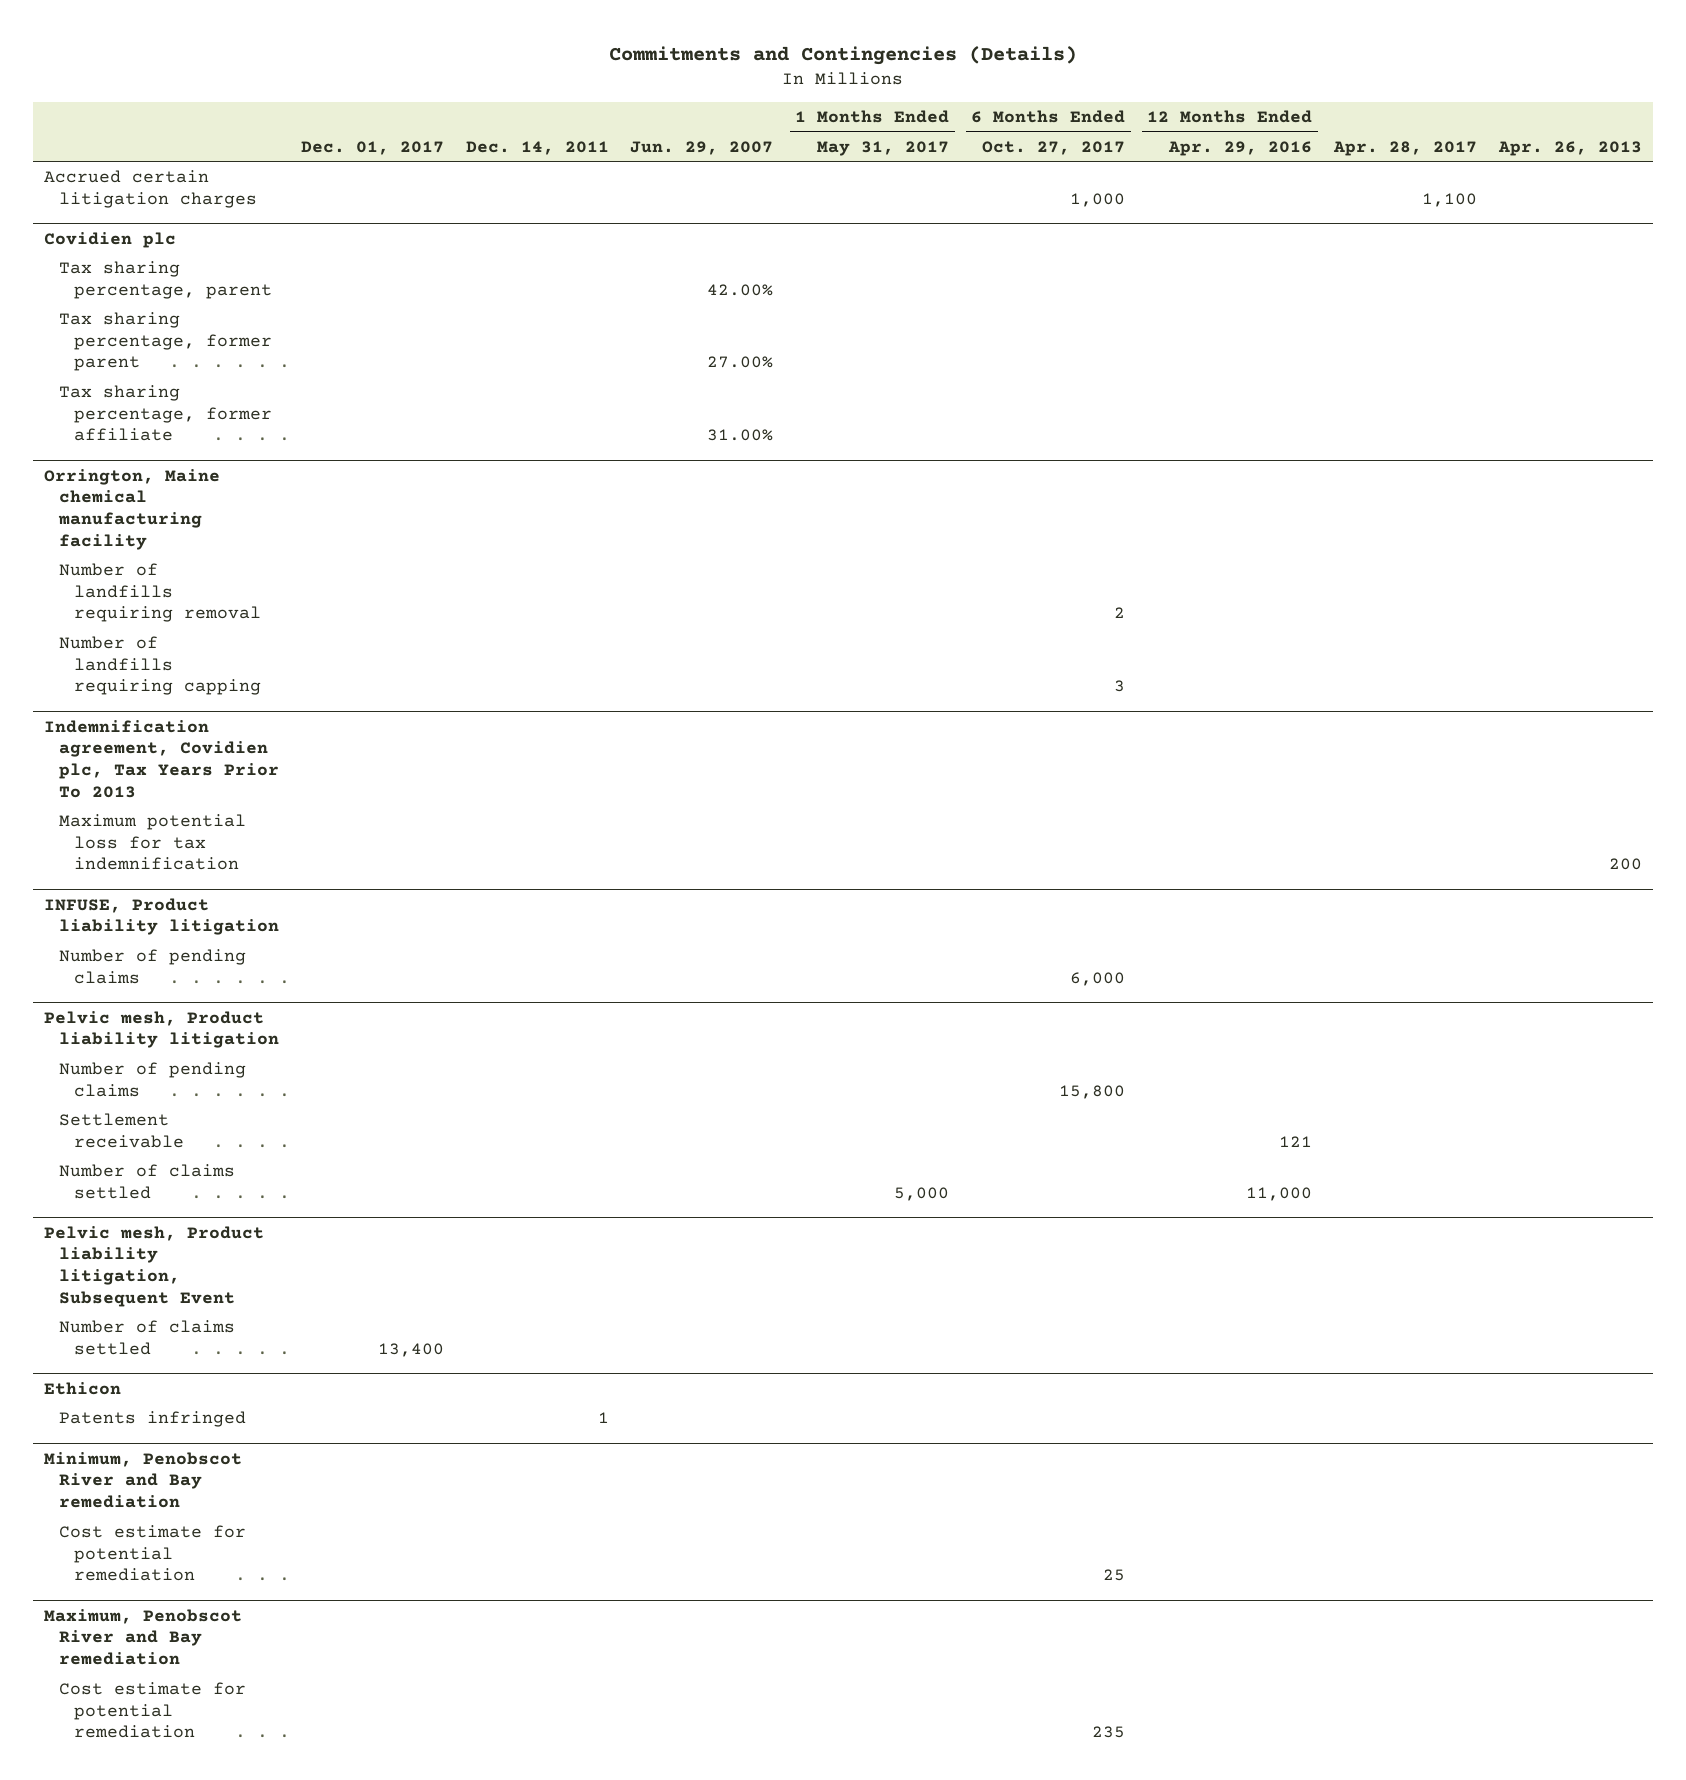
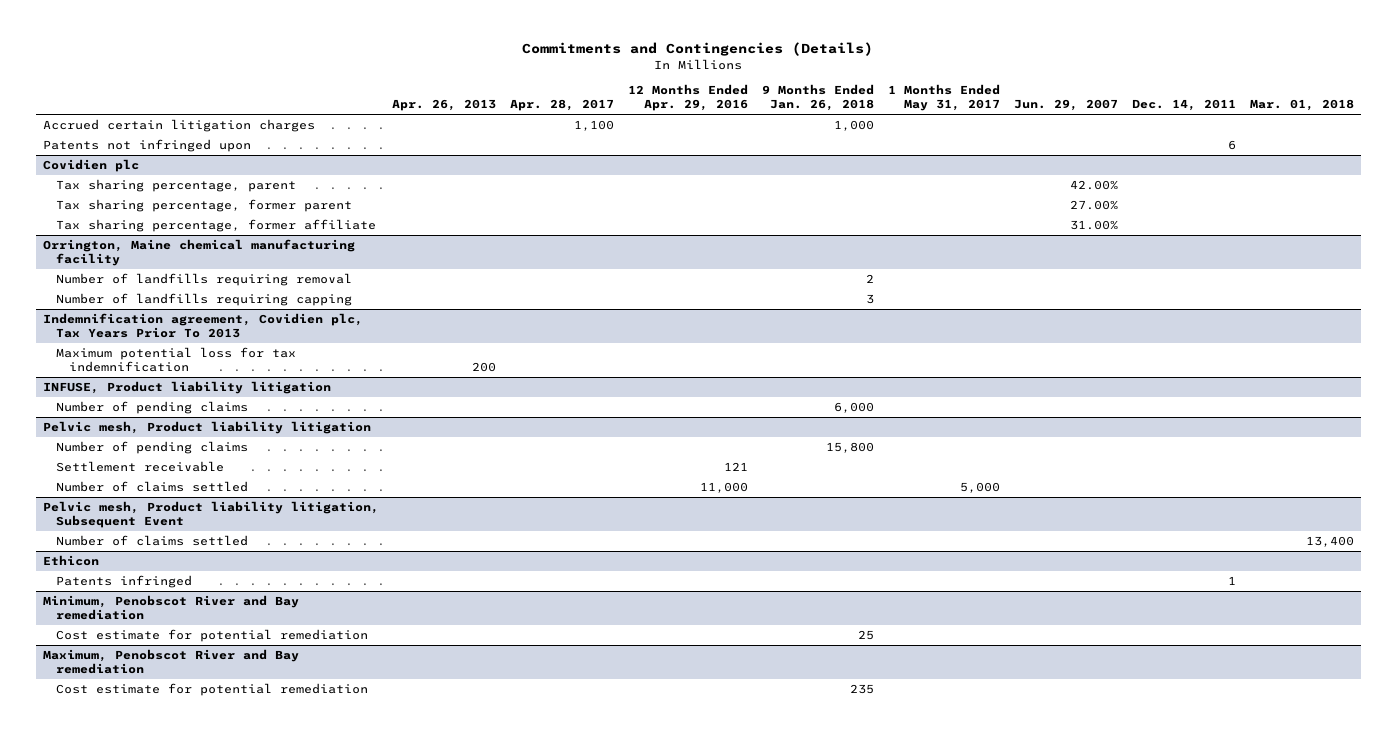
- | Dec. 01, 2017 | Dec. 14, 2011 | Jun. 29, 2007 | 1 Months Ended May 31, 2017 | 6 Months Ended Oct. 27, 2017 | 12 Months Ended Apr. 29, 2016 | Apr. 28, 2017 | Apr. 26, 2013
+ | Apr. 26, 2013 | Apr. 28, 2017 | 12 Months Ended Apr. 29, 2016 | 9 Months Ended Jan. 26, 2018 | 1 Months Ended May 31, 2017 | Jun. 29, 2007 | Dec. 14, 2011 | Mar. 01, 2018
+ Patents not infringed upon | | | | | | | 6 |

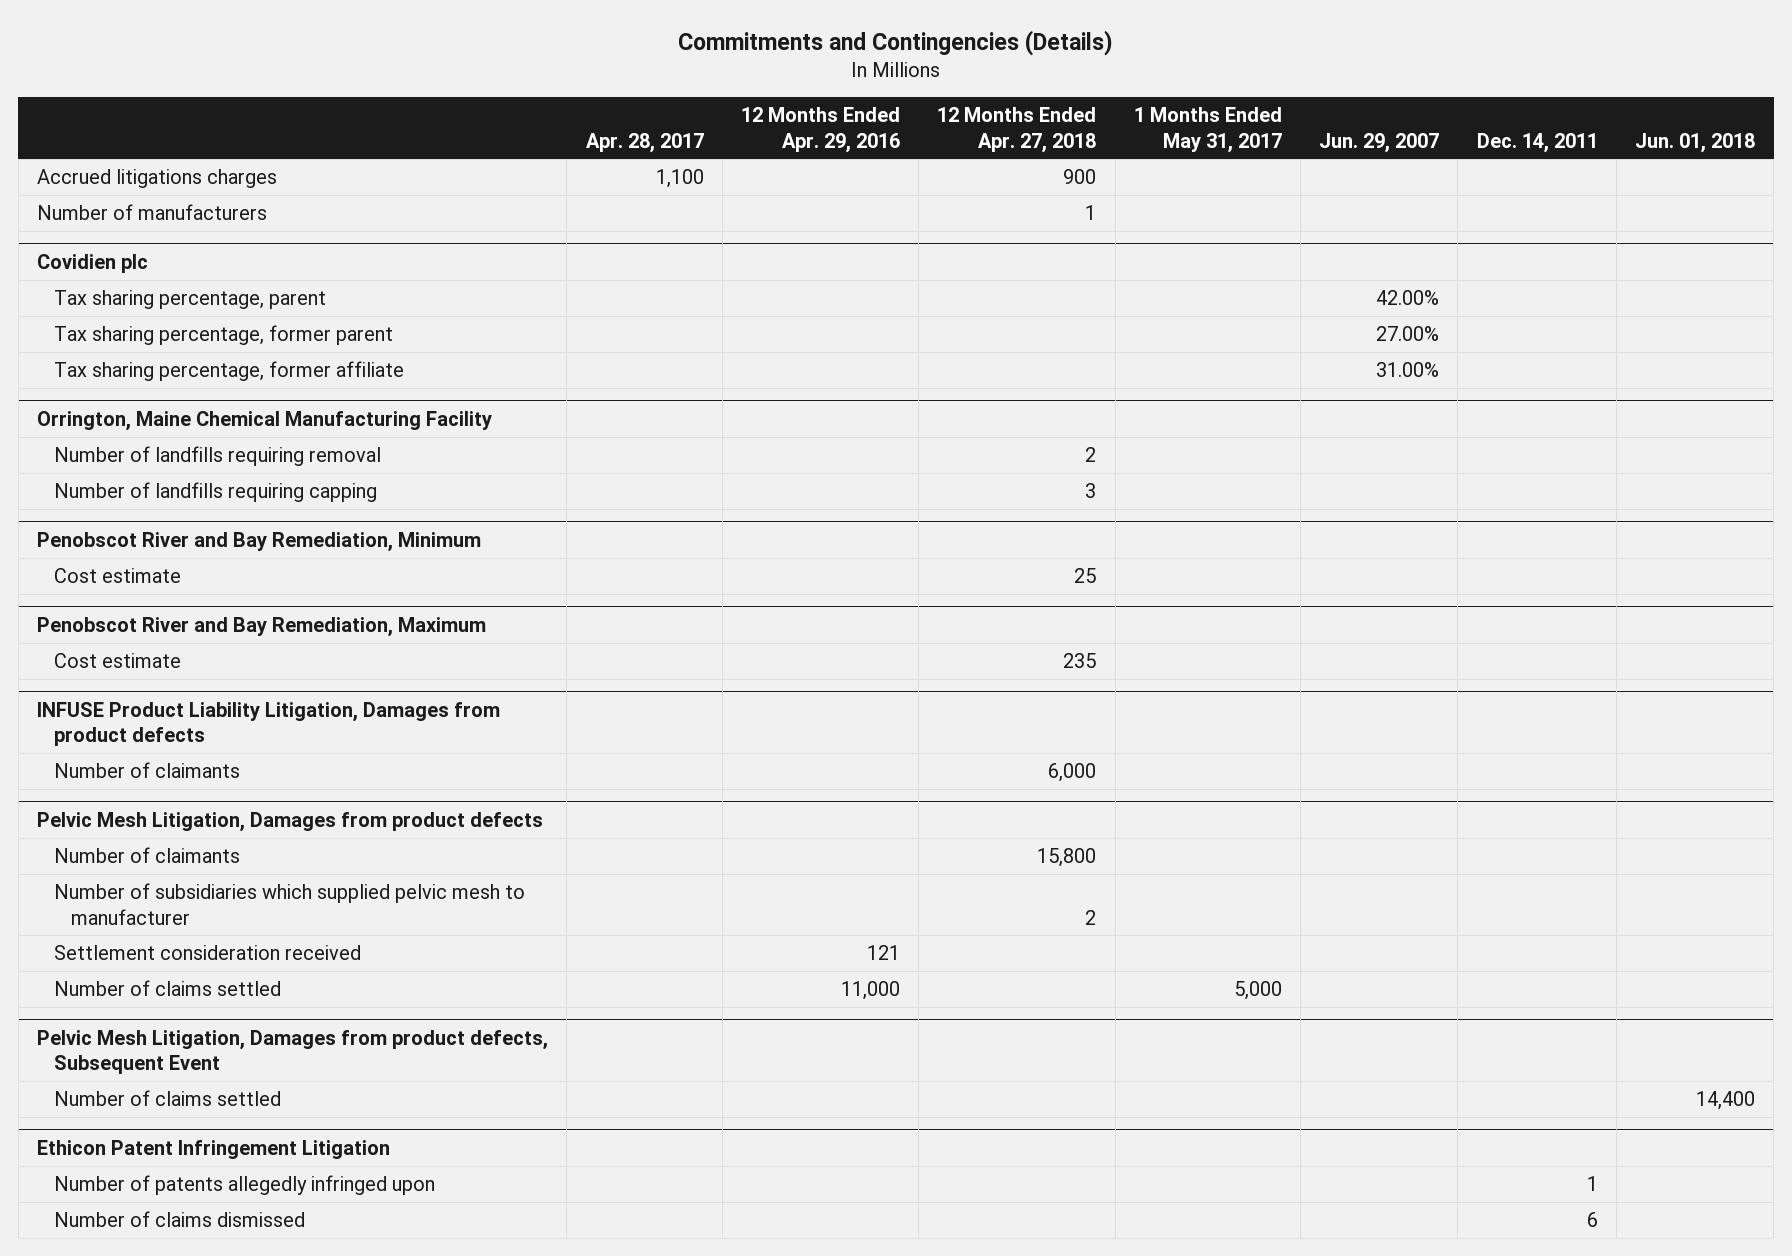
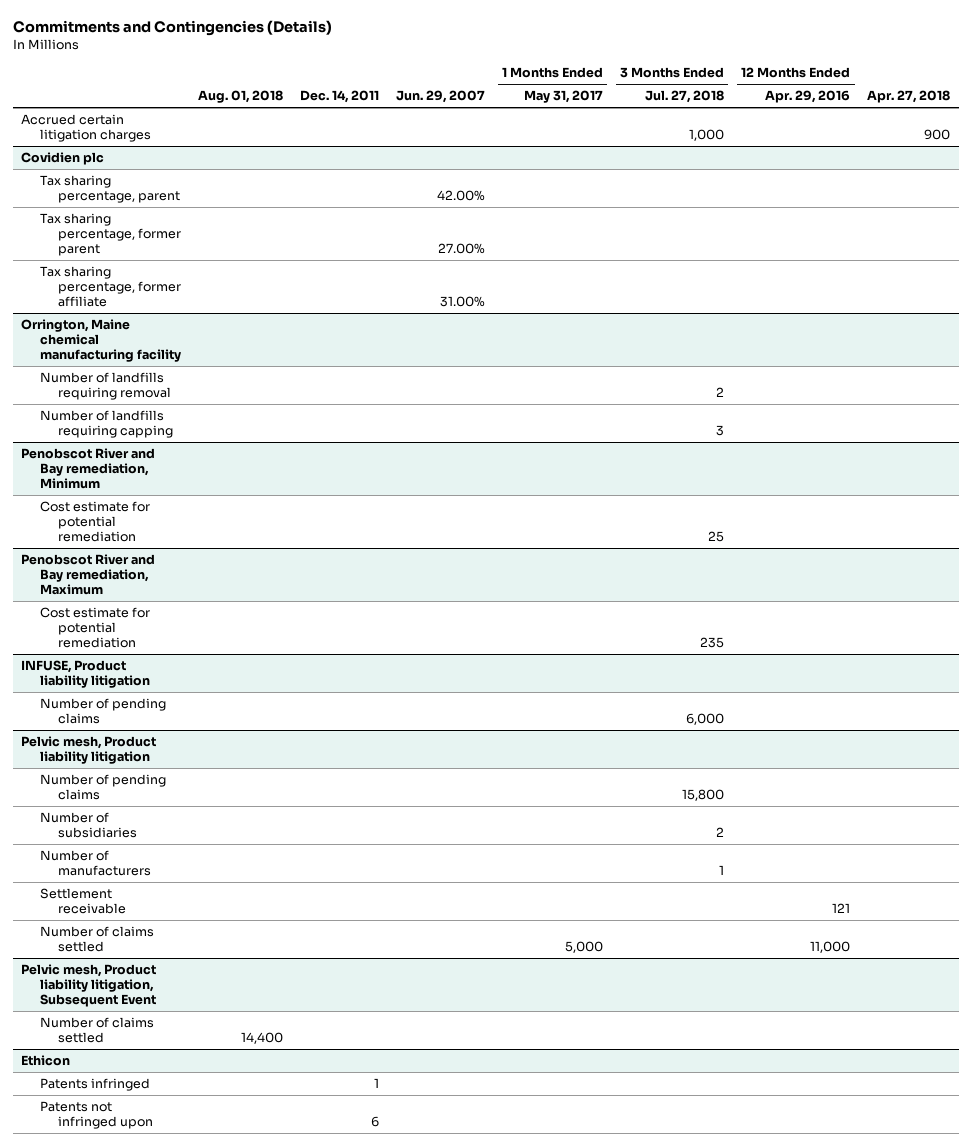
- | Apr. 28, 2017 | 12 Months Ended Apr. 29, 2016 | 12 Months Ended Apr. 27, 2018 | 1 Months Ended May 31, 2017 | Jun. 29, 2007 | Dec. 14, 2011 | Jun. 01, 2018
+ | Aug. 01, 2018 | Dec. 14, 2011 | Jun. 29, 2007 | 1 Months Ended May 31, 2017 | 3 Months Ended Jul. 27, 2018 | 12 Months Ended Apr. 29, 2016 | Apr. 27, 2018
- Accrued litigations charges | 1,100 | | 900 | | | |
- Number of manufacturers | | | 1 | | | |
+ Accrued certain litigation charges | | | | | 1,000 | | 900
- Orrington, Maine Chemical Manufacturing Facility
+ Orrington, Maine chemical manufacturing facility
- Penobscot River and Bay Remediation, Minimum
- Cost estimate | | | 25 | | | |
- Penobscot River and Bay Remediation, Maximum
- Cost estimate | | | 235 | | | |
- INFUSE Product Liability Litigation, Damages from product defects
- Number of claimants | | | 6,000 | | | |
- Pelvic Mesh Litigation, Damages from product defects
- Number of claimants | | | 15,800 | | | |
- Number of subsidiaries which supplied pelvic mesh to manufacturer | | | 2 | | | |
- Settlement consideration received | | 121 | | | | |
+ Penobscot River and Bay remediation, Minimum
+ Cost estimate for potential remediation | | | | | 25 | |
+ Penobscot River and Bay remediation, Maximum
+ Cost estimate for potential remediation | | | | | 235 | |
+ INFUSE, Product liability litigation
+ Number of pending claims | | | | | 6,000 | |
+ Pelvic mesh, Product liability litigation
+ Number of pending claims | | | | | 15,800 | |
+ Number of subsidiaries | | | | | 2 | |
+ Number of manufacturers | | | | | 1 | |
+ Settlement receivable | | | | | | 121 |
- Pelvic Mesh Litigation, Damages from product defects, Subsequent Event
+ Pelvic mesh, Product liability litigation, Subsequent Event
- Ethicon Patent Infringement Litigation
- Number of patents allegedly infringed upon | | | | | | 1 |
- Number of claims dismissed | | | | | | 6 |
+ Ethicon
+ Patents infringed | | 1 | | | | |
+ Patents not infringed upon | | 6 | | | | |

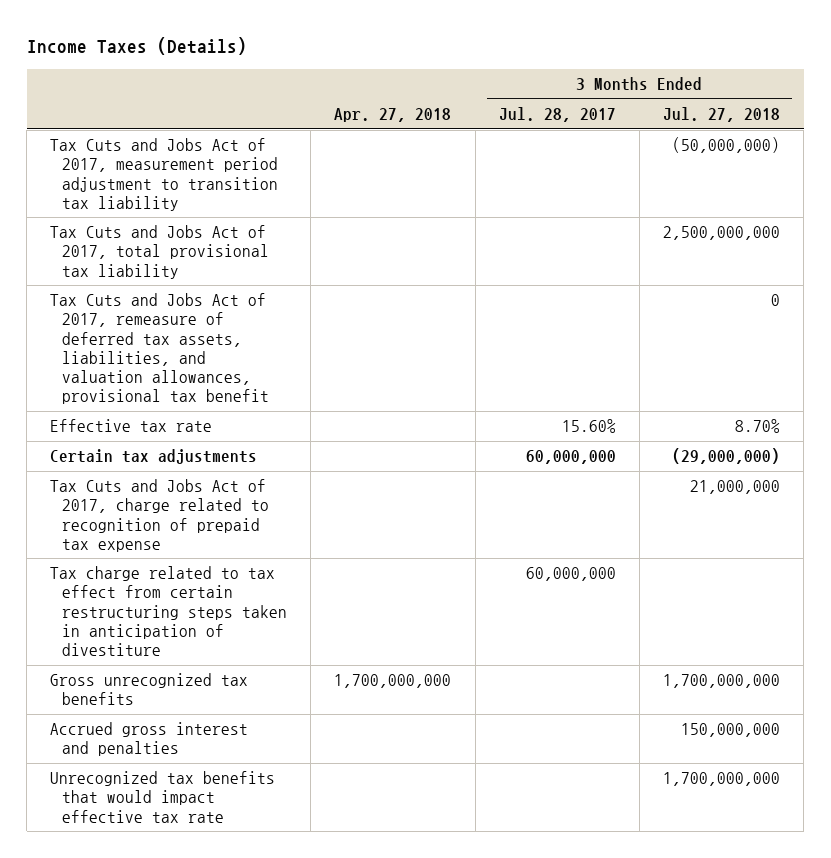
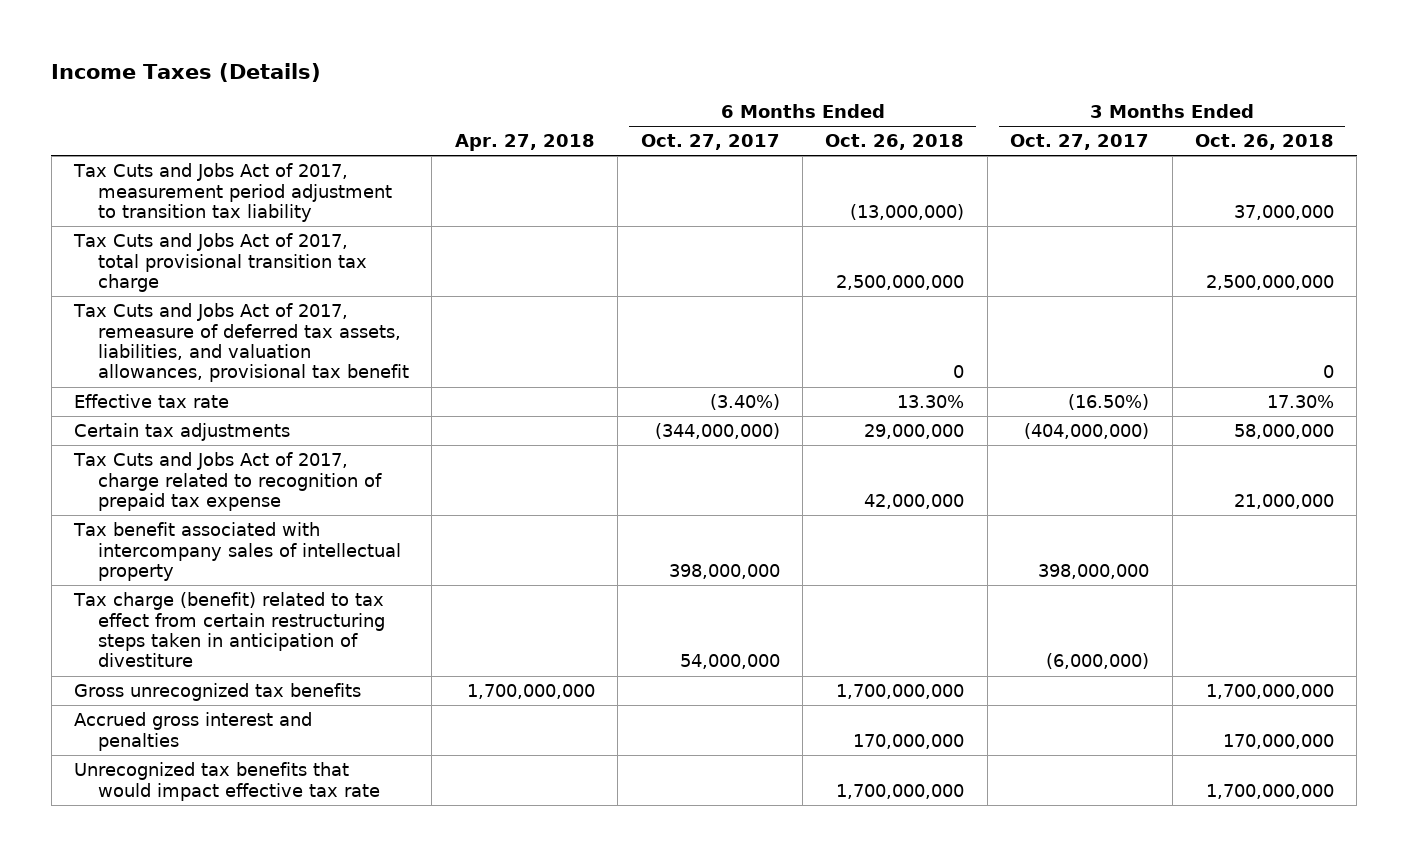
- | Apr. 27, 2018 | 3 Months Ended Jul. 28, 2017 | 3 Months Ended Jul. 27, 2018
+ | Apr. 27, 2018 | 6 Months Ended Oct. 27, 2017 | 6 Months Ended Oct. 26, 2018 | 3 Months Ended Oct. 27, 2017 | 3 Months Ended Oct. 26, 2018
- Tax Cuts and Jobs Act of 2017, total provisional tax liability | | | 2,500,000,000
+ Tax Cuts and Jobs Act of 2017, total provisional transition tax charge | | | 2,500,000,000 | | 2,500,000,000
- Tax charge related to tax effect from certain restructuring steps taken in anticipation of divestiture | | 60,000,000 |
+ Tax benefit associated with intercompany sales of intellectual property | | 398,000,000 | | 398,000,000 |
+ Tax charge (benefit) related to tax effect from certain restructuring steps taken in anticipation of divestiture | | 54,000,000 | | (6,000,000) |

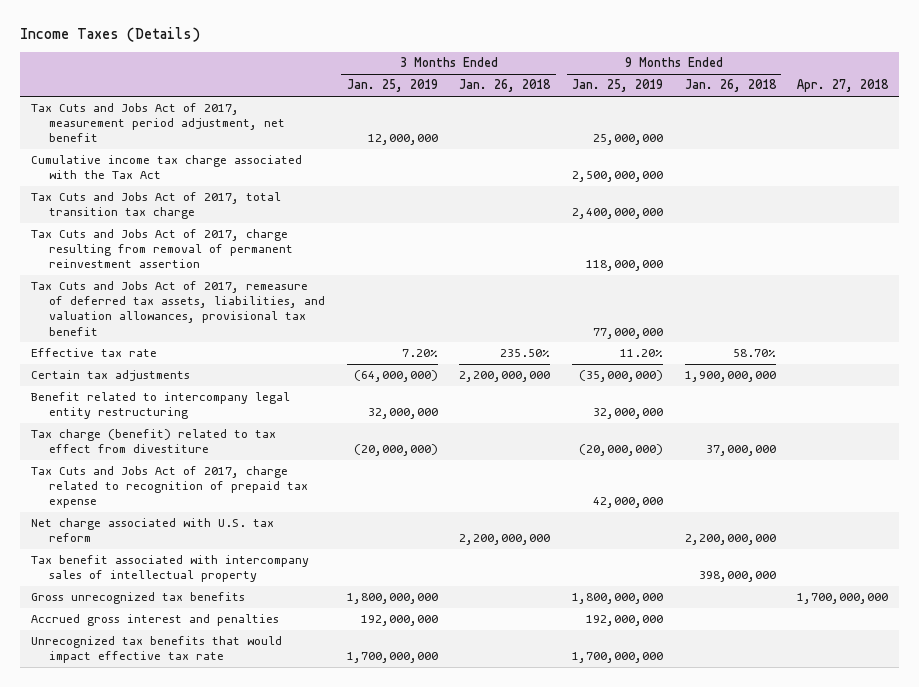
- | Apr. 27, 2018 | 6 Months Ended Oct. 27, 2017 | 6 Months Ended Oct. 26, 2018 | 3 Months Ended Oct. 27, 2017 | 3 Months Ended Oct. 26, 2018
+ | 3 Months Ended Jan. 25, 2019 | 3 Months Ended Jan. 26, 2018 | 9 Months Ended Jan. 25, 2019 | 9 Months Ended Jan. 26, 2018 | Apr. 27, 2018
- Tax Cuts and Jobs Act of 2017, measurement period adjustment to transition tax liability | | | (13,000,000) | | 37,000,000
- Tax Cuts and Jobs Act of 2017, total provisional transition tax charge | | | 2,500,000,000 | | 2,500,000,000
+ Tax Cuts and Jobs Act of 2017, measurement period adjustment, net benefit | 12,000,000 | | 25,000,000 | |
+ Cumulative income tax charge associated with the Tax Act | | | 2,500,000,000 | |
+ Tax Cuts and Jobs Act of 2017, total transition tax charge | | | 2,400,000,000 | |
+ Tax Cuts and Jobs Act of 2017, charge resulting from removal of permanent reinvestment assertion | | | 118,000,000 | |
+ Benefit related to intercompany legal entity restructuring | 32,000,000 | | 32,000,000 | |
+ Tax charge (benefit) related to tax effect from divestiture | (20,000,000) | | (20,000,000) | 37,000,000 |
+ Net charge associated with U.S. tax reform | | 2,200,000,000 | | 2,200,000,000 |
- Tax charge (benefit) related to tax effect from certain restructuring steps taken in anticipation of divestiture | | 54,000,000 | | (6,000,000) |

